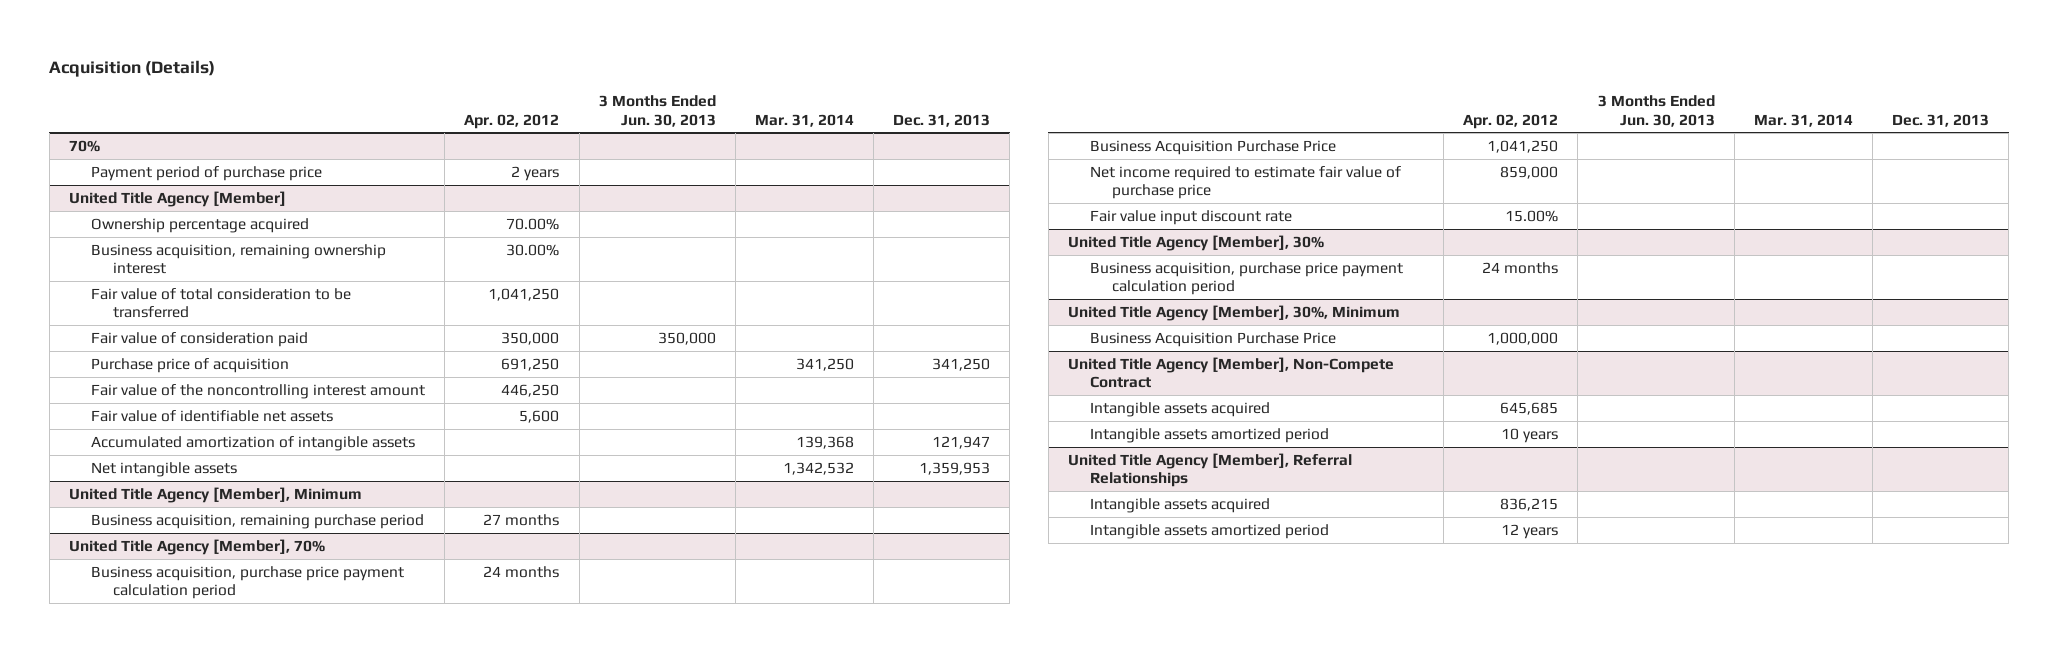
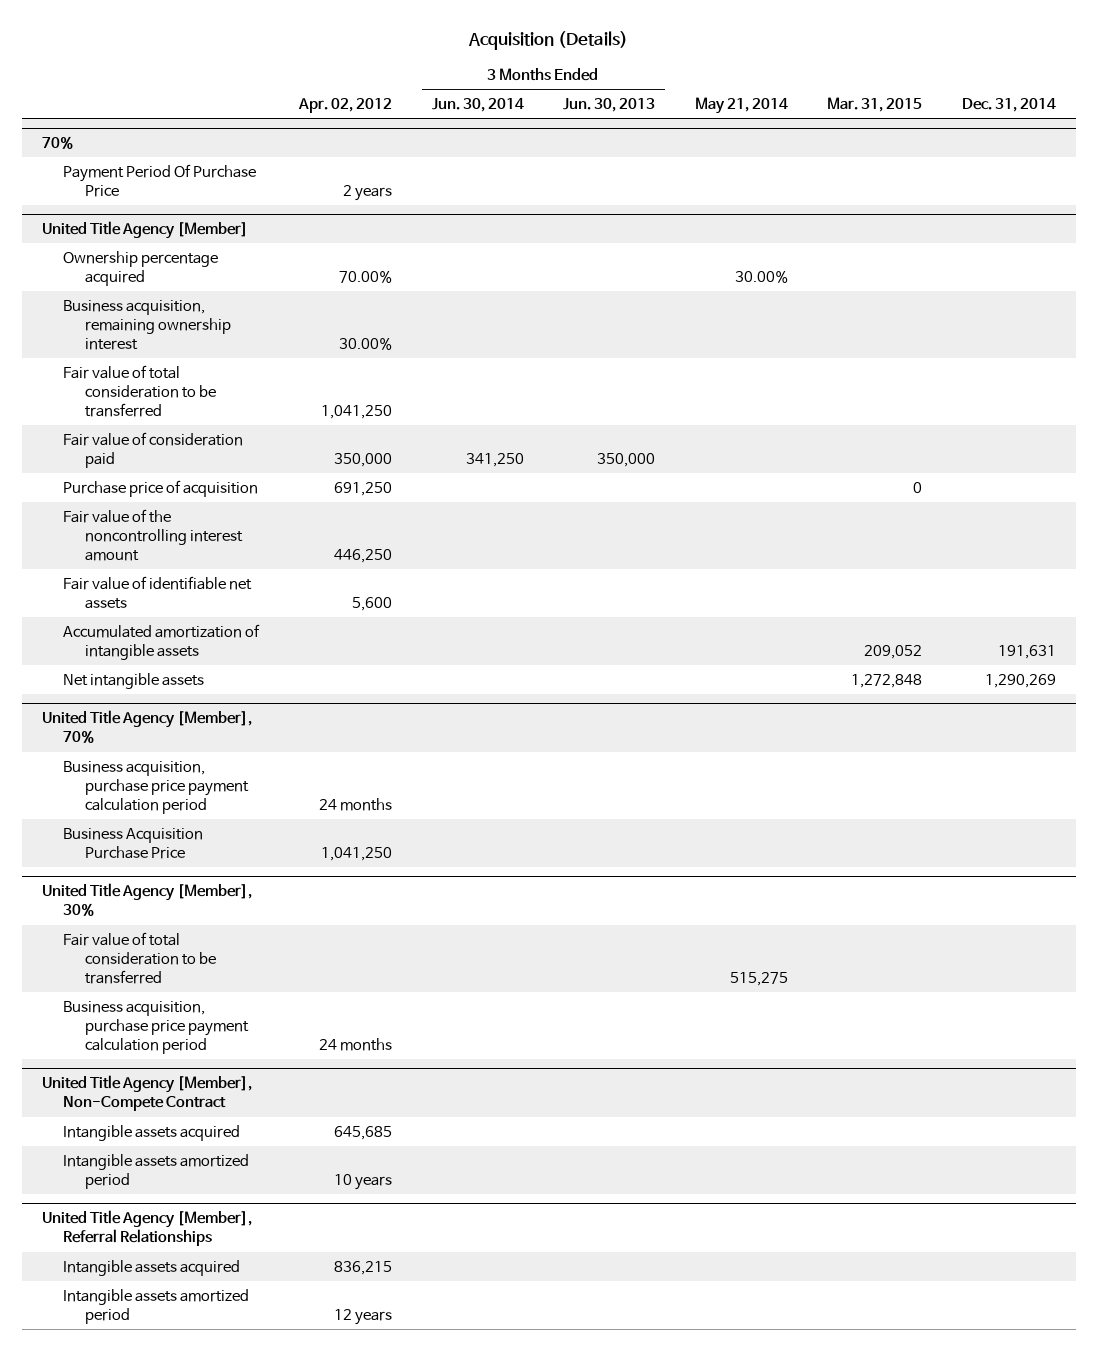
- | Apr. 02, 2012 | 3 Months Ended Jun. 30, 2013 | Mar. 31, 2014 | Dec. 31, 2013
+ | Apr. 02, 2012 | 3 Months Ended Jun. 30, 2014 | 3 Months Ended Jun. 30, 2013 | May 21, 2014 | Mar. 31, 2015 | Dec. 31, 2014
@ 70%
- Payment period of purchase price | 2 years | | |
+ Payment Period Of Purchase Price | 2 years | | | | |
- United Title Agency [Member], Minimum
- Business acquisition, remaining purchase period | 27 months | | |
@ United Title Agency [Member], 70%
- Net income required to estimate fair value of purchase price | 859,000 | | |
- Fair value input discount rate | 15.00% | | |
@ United Title Agency [Member], 30%
+ Fair value of total consideration to be transferred | | | | 515,275 | |
- United Title Agency [Member], 30%, Minimum
- Business Acquisition Purchase Price | 1,000,000 | | |

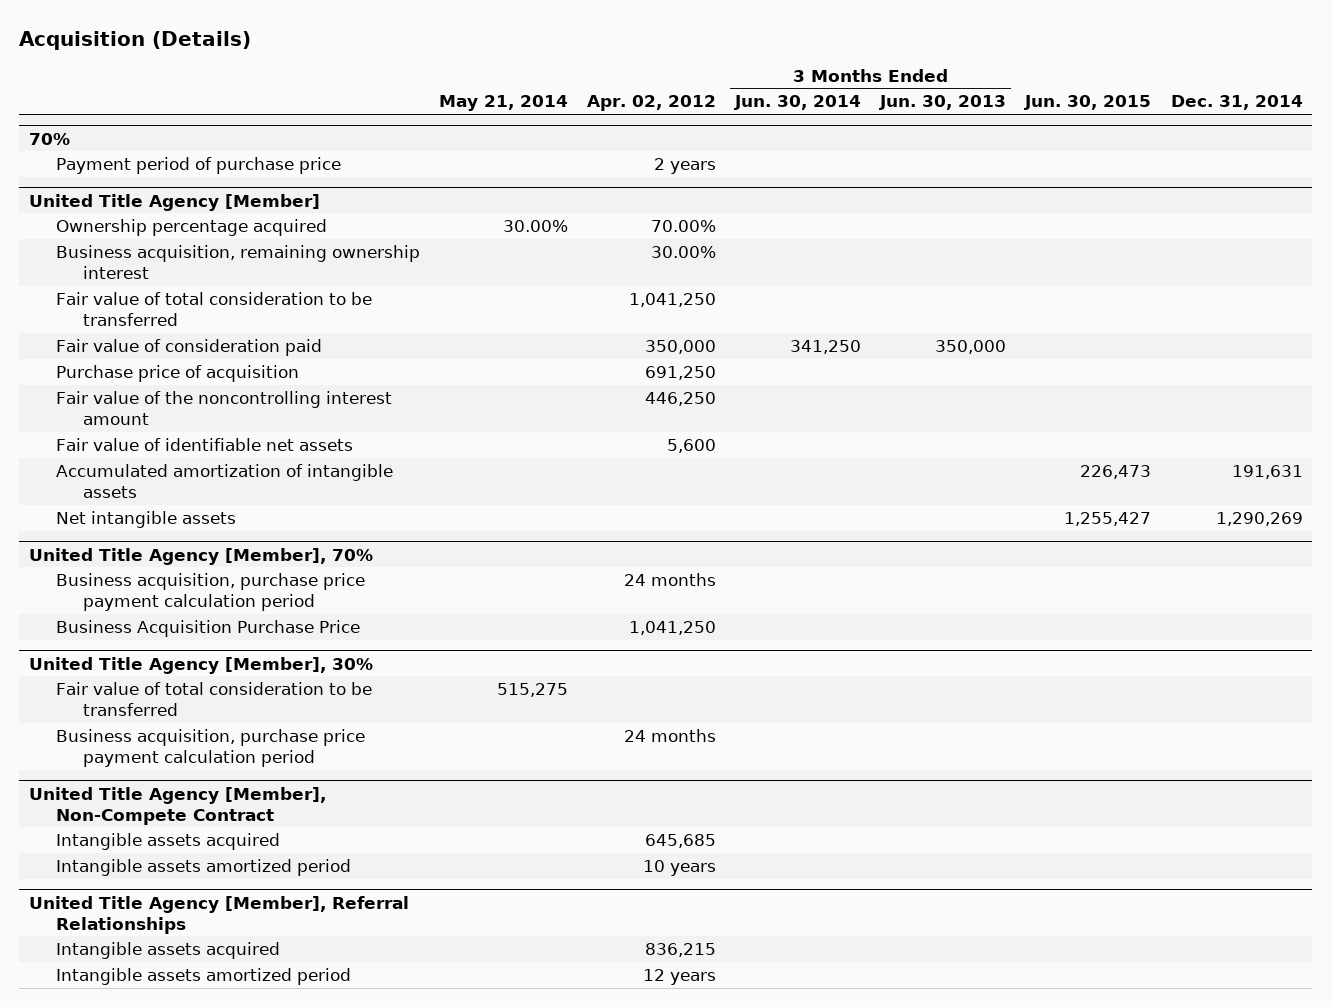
- | Apr. 02, 2012 | 3 Months Ended Jun. 30, 2014 | 3 Months Ended Jun. 30, 2013 | May 21, 2014 | Mar. 31, 2015 | Dec. 31, 2014
+ | May 21, 2014 | Apr. 02, 2012 | 3 Months Ended Jun. 30, 2014 | 3 Months Ended Jun. 30, 2013 | Jun. 30, 2015 | Dec. 31, 2014
@ 70%
- Payment Period Of Purchase Price | 2 years | | | | |
+ Payment period of purchase price | | 2 years | | | |

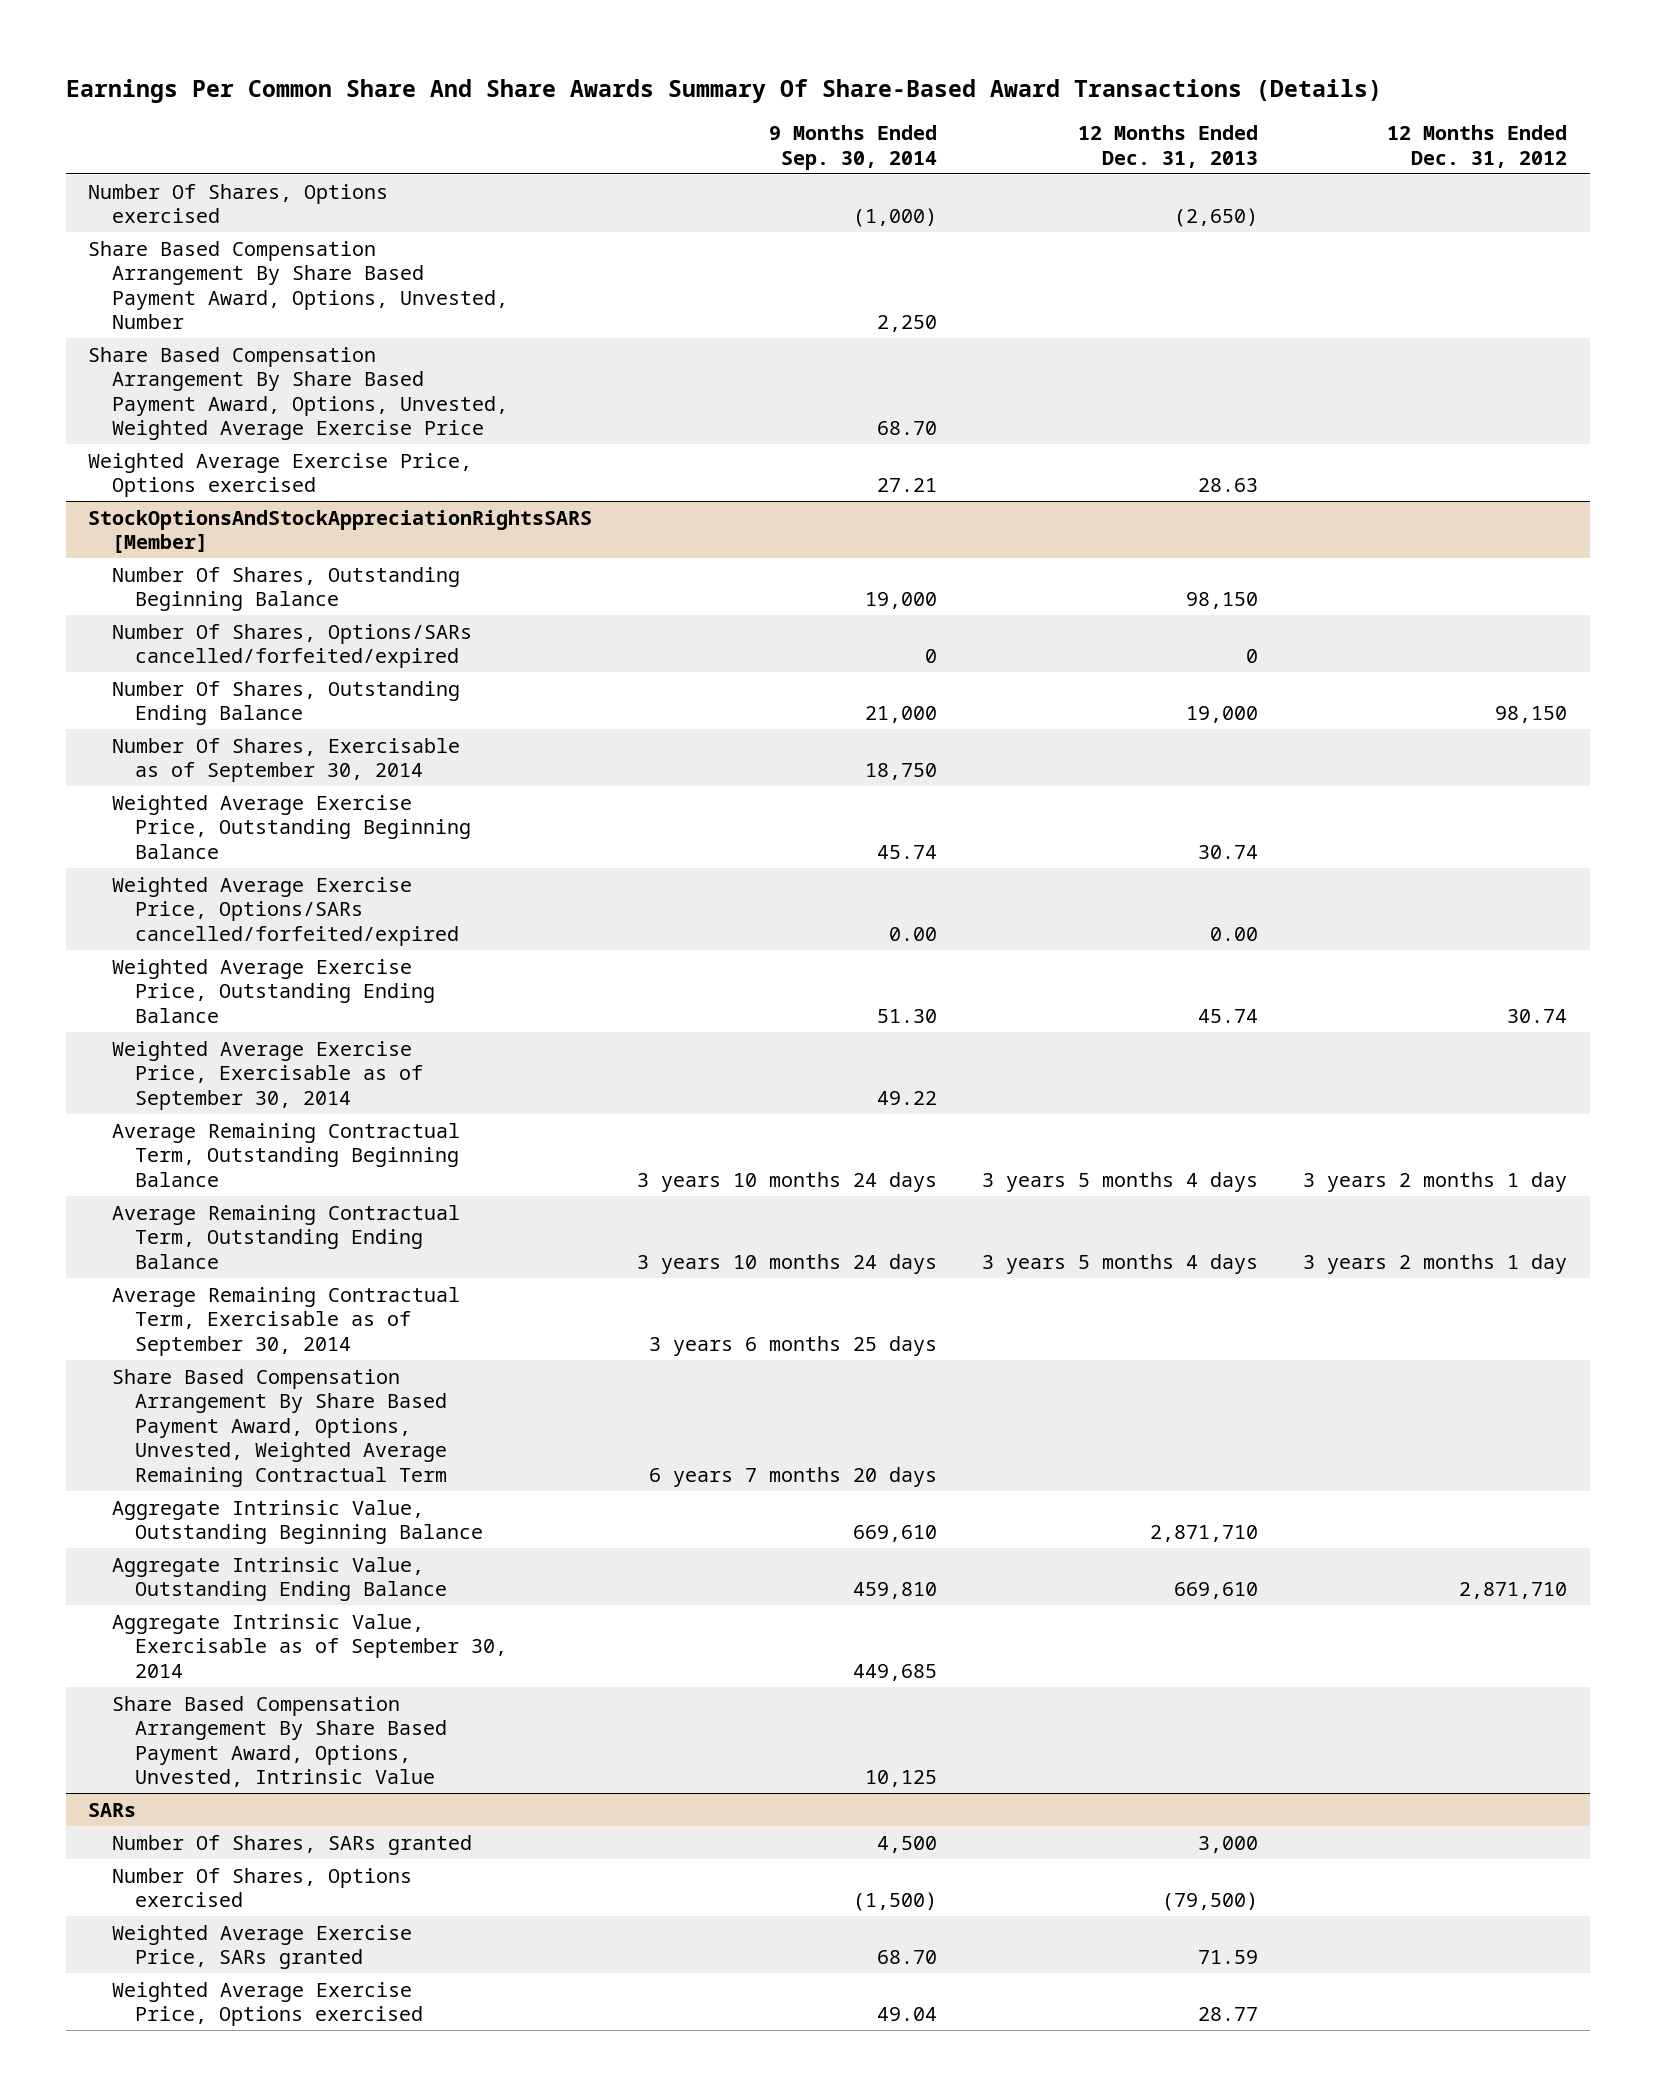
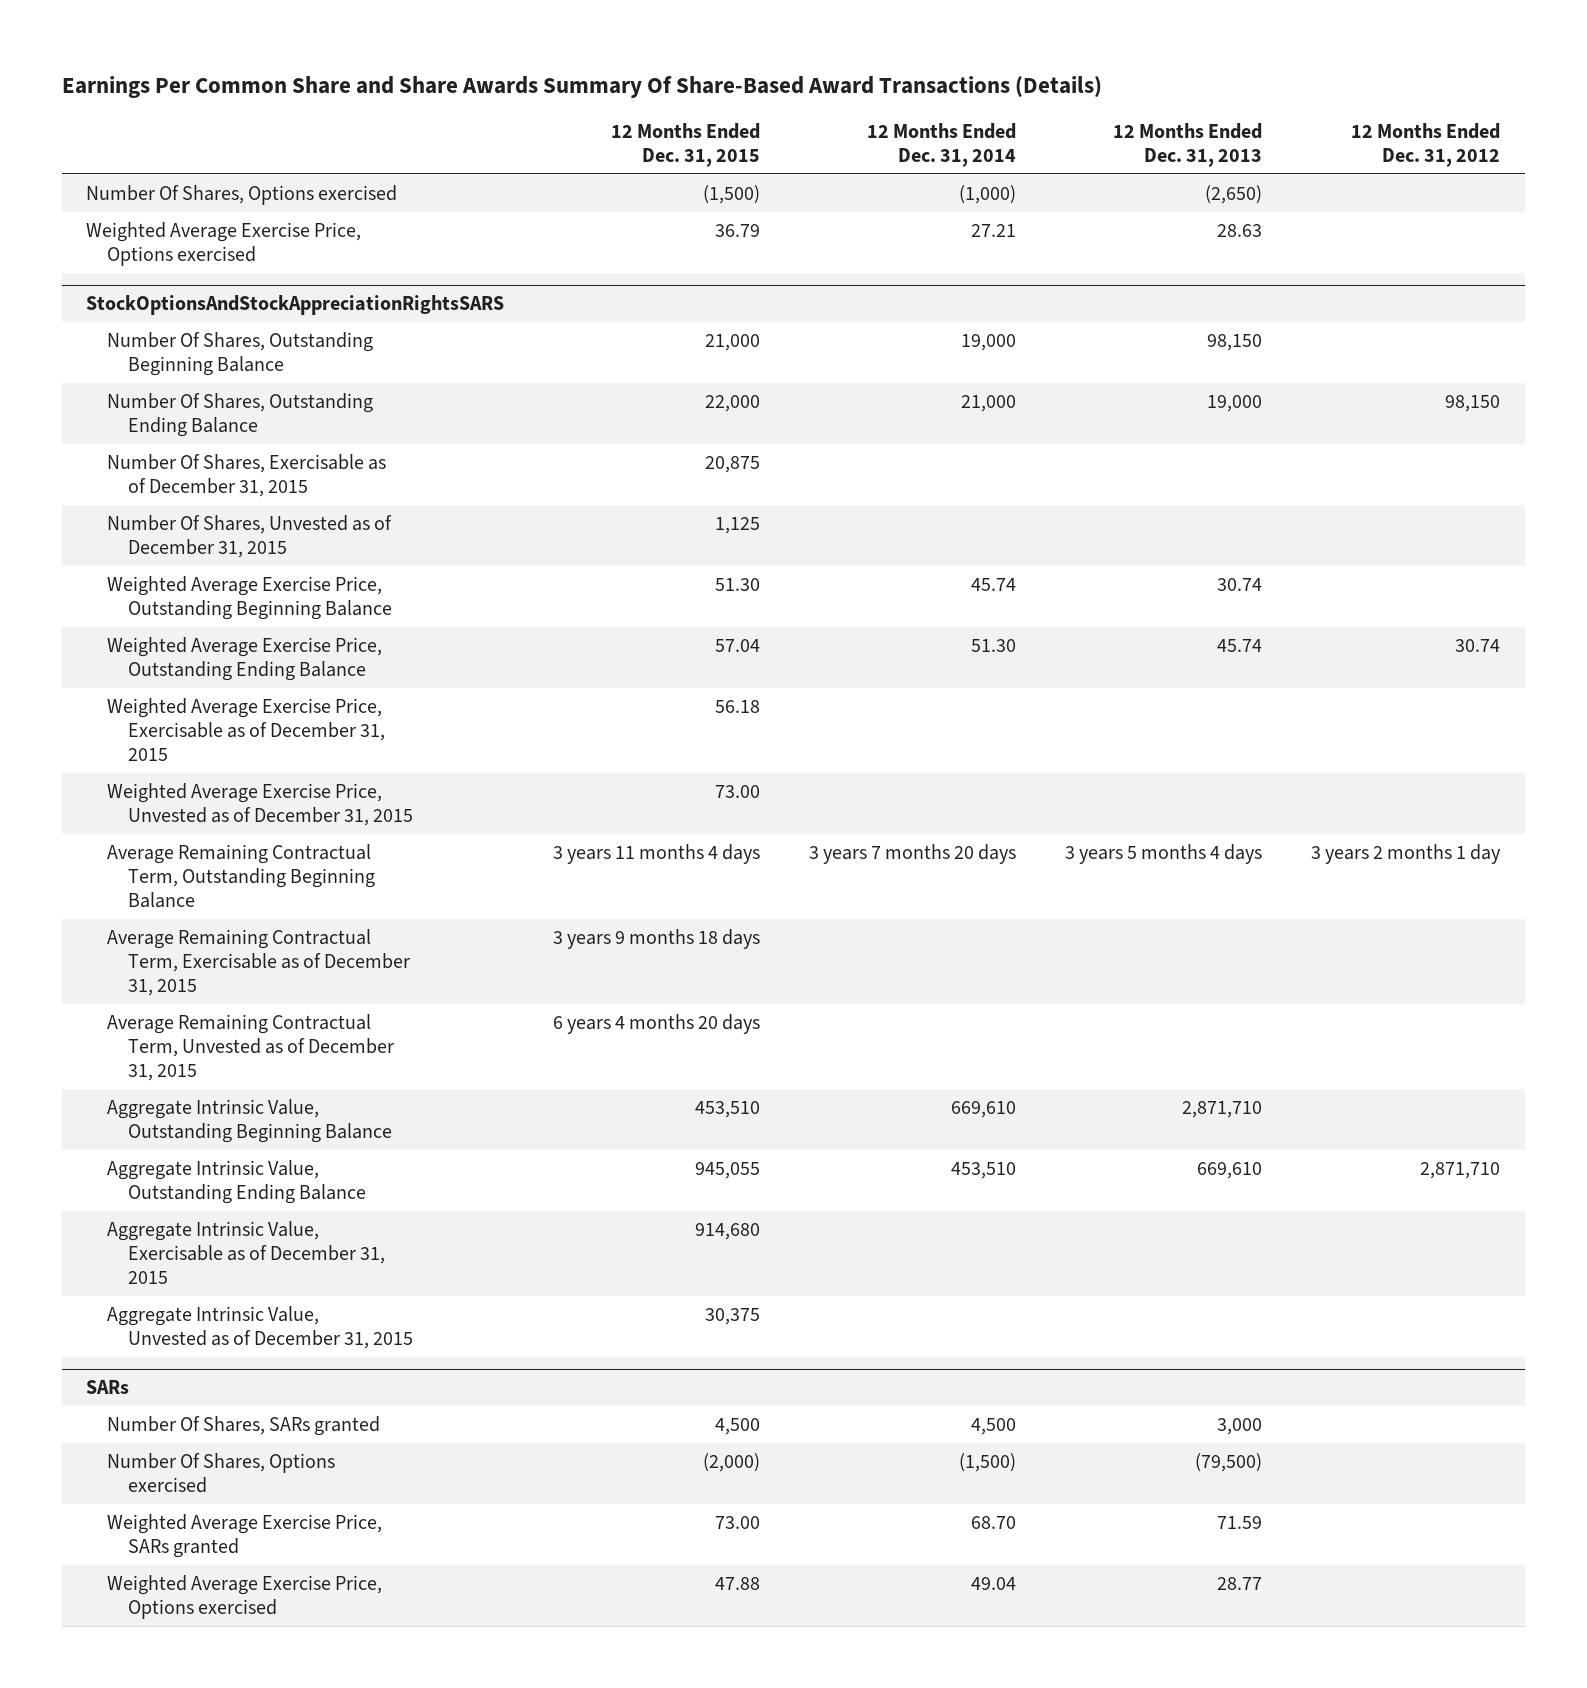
- Earnings Per Common Share And Share Awards Summary Of Share-Based Award Transactions (Details)
+ Earnings Per Common Share and Share Awards Summary Of Share-Based Award Transactions (Details)
- | 9 Months Ended Sep. 30, 2014 | 12 Months Ended Dec. 31, 2013 | 12 Months Ended Dec. 31, 2012
+ | 12 Months Ended Dec. 31, 2015 | 12 Months Ended Dec. 31, 2014 | 12 Months Ended Dec. 31, 2013 | 12 Months Ended Dec. 31, 2012
- Share Based Compensation Arrangement By Share Based Payment Award, Options, Unvested, Number | 2,250 | |
- Share Based Compensation Arrangement By Share Based Payment Award, Options, Unvested, Weighted Average Exercise Price | 68.70 | |
- StockOptionsAndStockAppreciationRightsSARS [Member]
+ StockOptionsAndStockAppreciationRightsSARS
- Number Of Shares, Options/SARs cancelled/forfeited/expired | 0 | 0 |
- Number Of Shares, Exercisable as of September 30, 2014 | 18,750 | |
+ Number Of Shares, Exercisable as of December 31, 2015 | 20,875 | | |
+ Number Of Shares, Unvested as of December 31, 2015 | 1,125 | | |
- Weighted Average Exercise Price, Options/SARs cancelled/forfeited/expired | 0.00 | 0.00 |
- Weighted Average Exercise Price, Exercisable as of September 30, 2014 | 49.22 | |
+ Weighted Average Exercise Price, Exercisable as of December 31, 2015 | 56.18 | | |
+ Weighted Average Exercise Price, Unvested as of December 31, 2015 | 73.00 | | |
- Average Remaining Contractual Term, Outstanding Ending Balance | 3 years 10 months 24 days | 3 years 5 months 4 days | 3 years 2 months 1 day
- Average Remaining Contractual Term, Exercisable as of September 30, 2014 | 3 years 6 months 25 days | |
- Share Based Compensation Arrangement By Share Based Payment Award, Options, Unvested, Weighted Average Remaining Contractual Term | 6 years 7 months 20 days | |
+ Average Remaining Contractual Term, Exercisable as of December 31, 2015 | 3 years 9 months 18 days | | |
+ Average Remaining Contractual Term, Unvested as of December 31, 2015 | 6 years 4 months 20 days | | |
- Aggregate Intrinsic Value, Exercisable as of September 30, 2014 | 449,685 | |
- Share Based Compensation Arrangement By Share Based Payment Award, Options, Unvested, Intrinsic Value | 10,125 | |
+ Aggregate Intrinsic Value, Exercisable as of December 31, 2015 | 914,680 | | |
+ Aggregate Intrinsic Value, Unvested as of December 31, 2015 | 30,375 | | |

